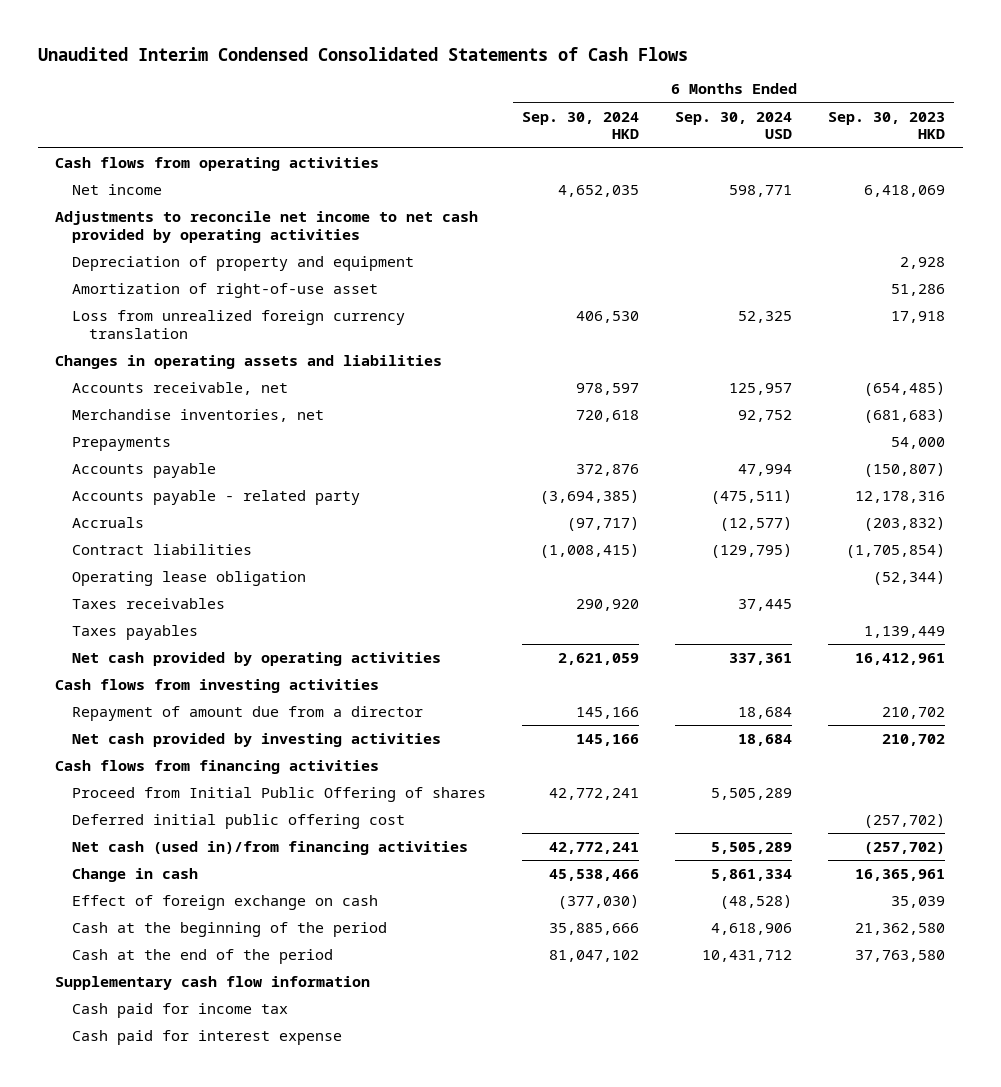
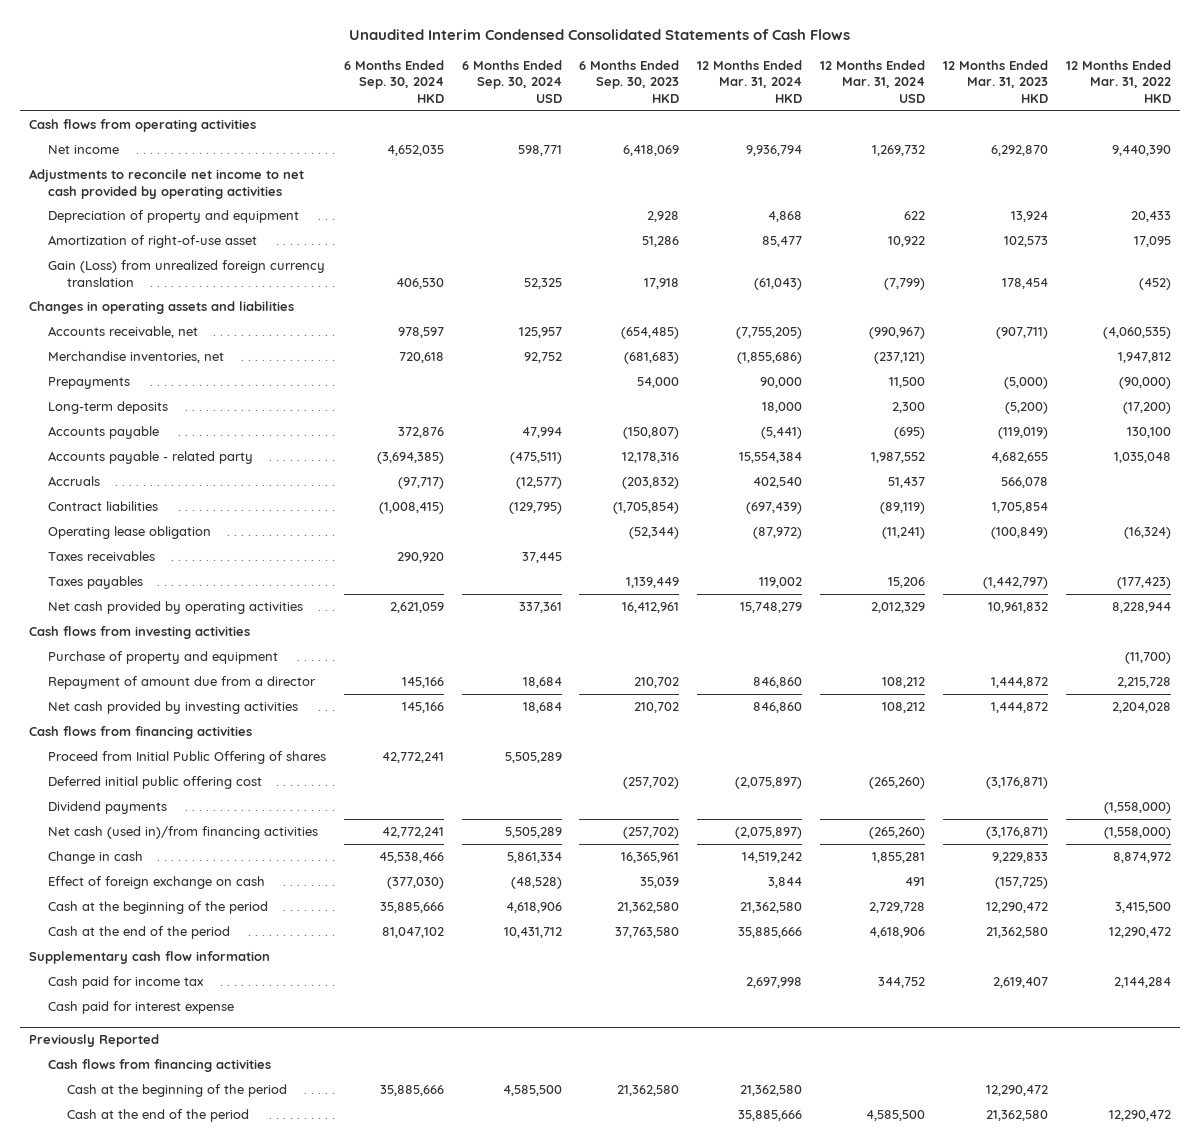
- | 6 Months Ended Sep. 30, 2024 HKD | 6 Months Ended Sep. 30, 2024 USD | 6 Months Ended Sep. 30, 2023 HKD
+ | 6 Months Ended Sep. 30, 2024 HKD | 6 Months Ended Sep. 30, 2024 USD | 6 Months Ended Sep. 30, 2023 HKD | 12 Months Ended Mar. 31, 2024 HKD | 12 Months Ended Mar. 31, 2024 USD | 12 Months Ended Mar. 31, 2023 HKD | 12 Months Ended Mar. 31, 2022 HKD
- Loss from unrealized foreign currency translation | 406,530 | 52,325 | 17,918
+ Gain (Loss) from unrealized foreign currency translation | 406,530 | 52,325 | 17,918 | (61,043) | (7,799) | 178,454 | (452)
+ Long-term deposits | | | | 18,000 | 2,300 | (5,200) | (17,200)
+ Purchase of property and equipment | | | | | | | (11,700)
+ Dividend payments | | | | | | | (1,558,000)
+ Previously Reported
+ Cash flows from financing activities
+ Cash at the beginning of the period | 35,885,666 | 4,585,500 | 21,362,580 | 21,362,580 | | 12,290,472 |
+ Cash at the end of the period | | | | 35,885,666 | 4,585,500 | 21,362,580 | 12,290,472

